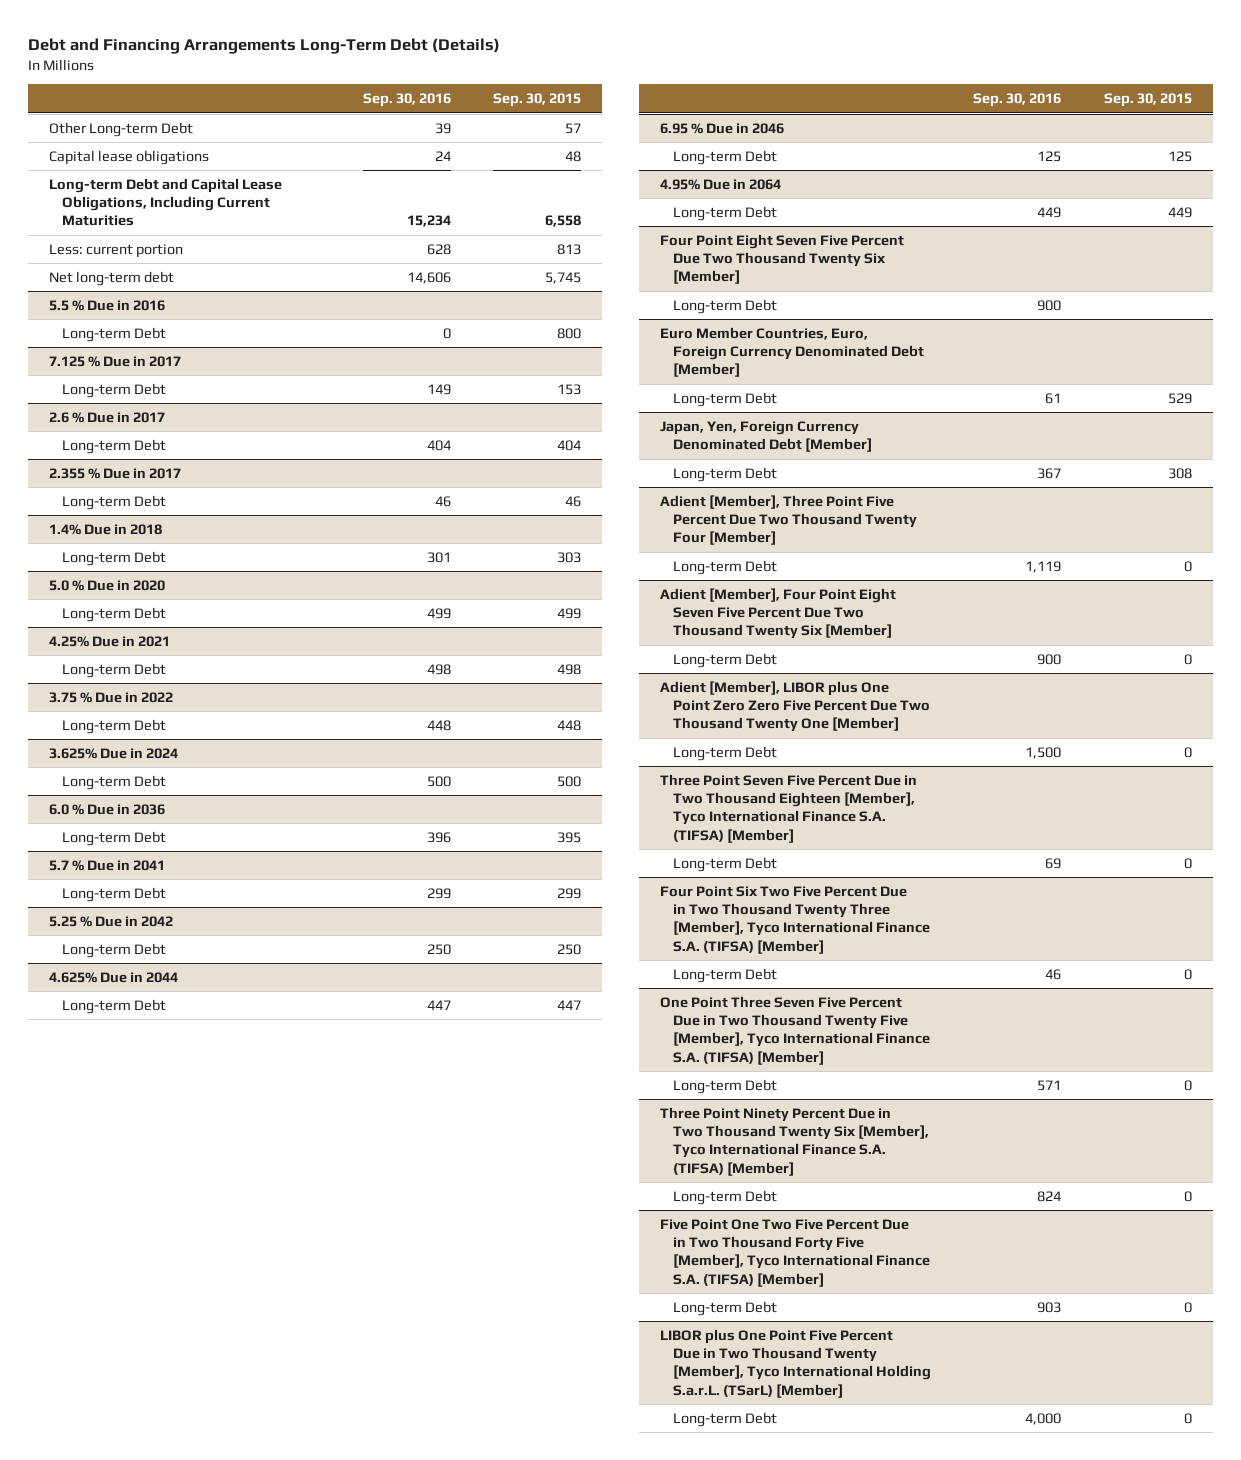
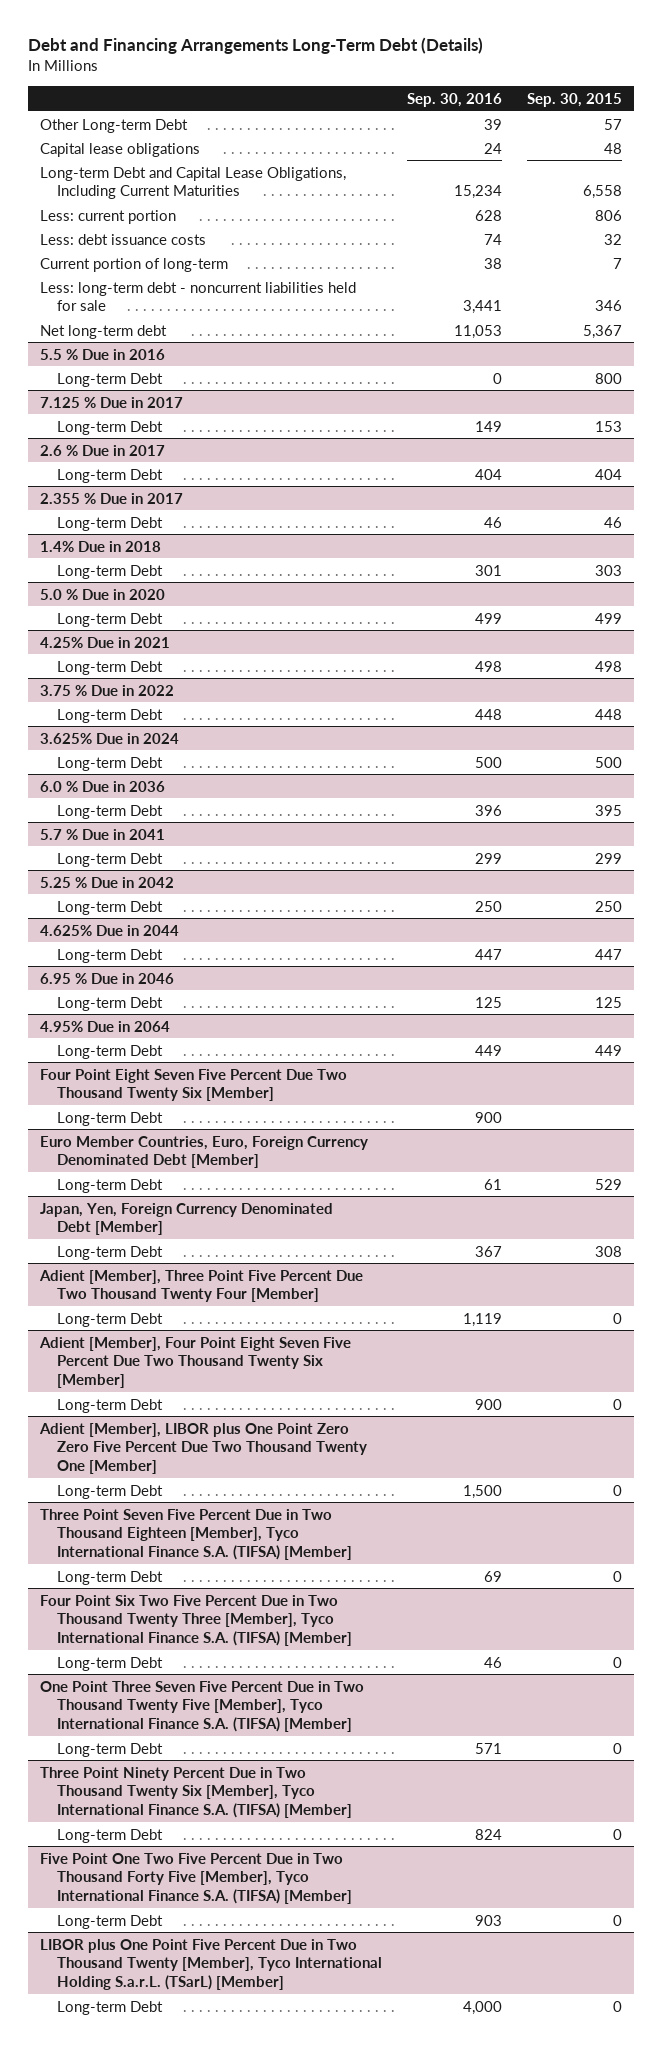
- Less: current portion | 628 | 813
- Net long-term debt | 14,606 | 5,745
+ Less: current portion | 628 | 806
+ Less: debt issuance costs | 74 | 32
+ Current portion of long-term | 38 | 7
+ Less: long-term debt - noncurrent liabilities held for sale | 3,441 | 346
+ Net long-term debt | 11,053 | 5,367

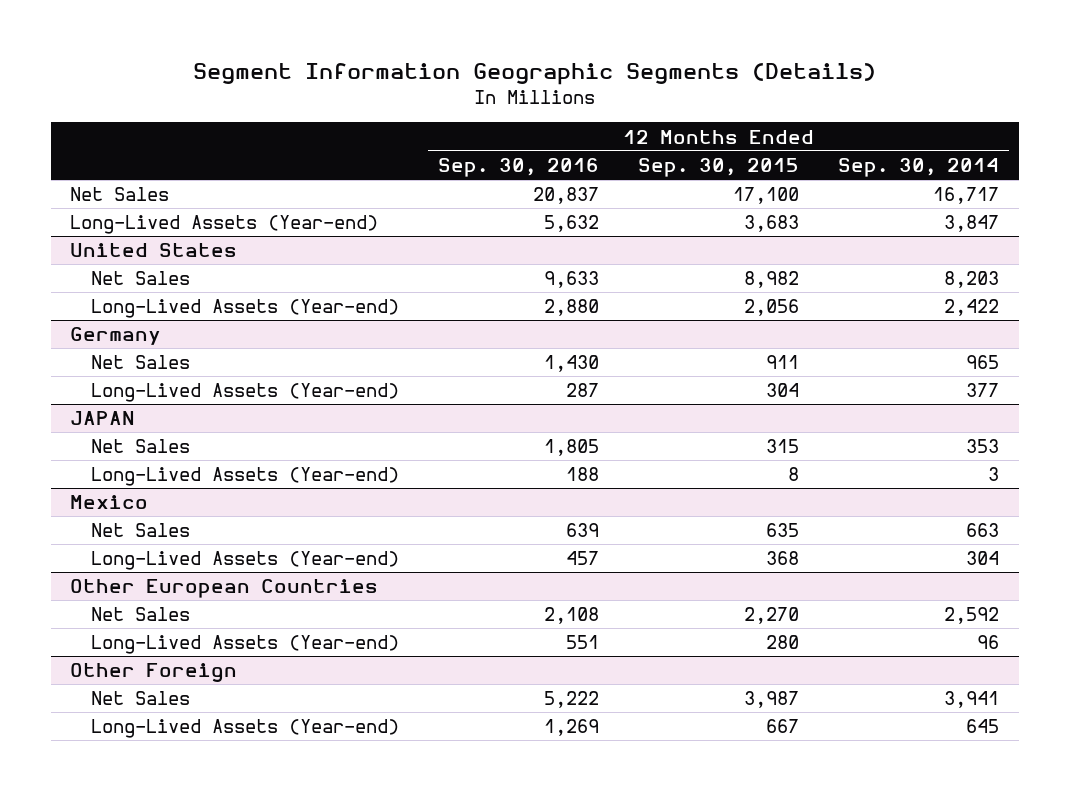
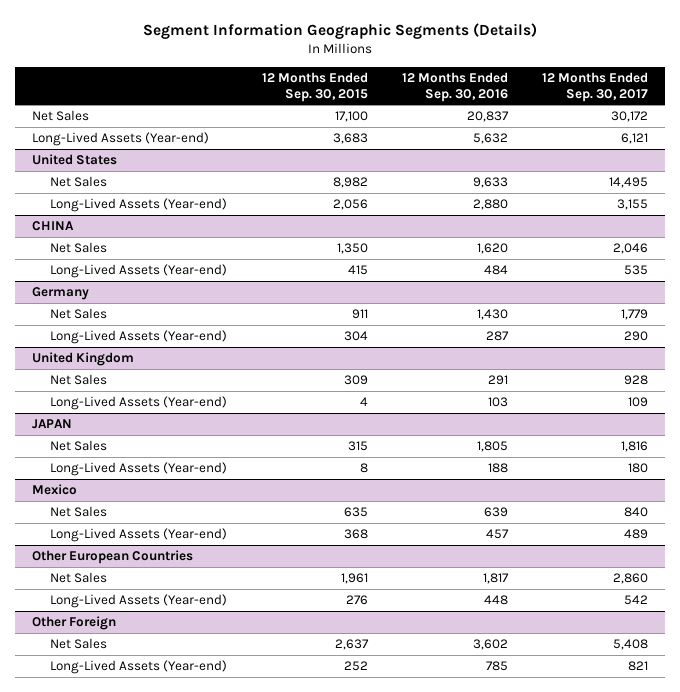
- | 12 Months Ended Sep. 30, 2016 | 12 Months Ended Sep. 30, 2015 | 12 Months Ended Sep. 30, 2014
+ | 12 Months Ended Sep. 30, 2015 | 12 Months Ended Sep. 30, 2016 | 12 Months Ended Sep. 30, 2017
+ CHINA
+ Net Sales | 1,350 | 1,620 | 2,046
+ Long-Lived Assets (Year-end) | 415 | 484 | 535
+ United Kingdom
+ Net Sales | 309 | 291 | 928
+ Long-Lived Assets (Year-end) | 4 | 103 | 109
@ Other European Countries
- Net Sales | 2,108 | 2,270 | 2,592
- Long-Lived Assets (Year-end) | 551 | 280 | 96
+ Net Sales | 1,961 | 1,817 | 2,860
+ Long-Lived Assets (Year-end) | 276 | 448 | 542
@ Other Foreign
- Net Sales | 5,222 | 3,987 | 3,941
- Long-Lived Assets (Year-end) | 1,269 | 667 | 645
+ Net Sales | 2,637 | 3,602 | 5,408
+ Long-Lived Assets (Year-end) | 252 | 785 | 821

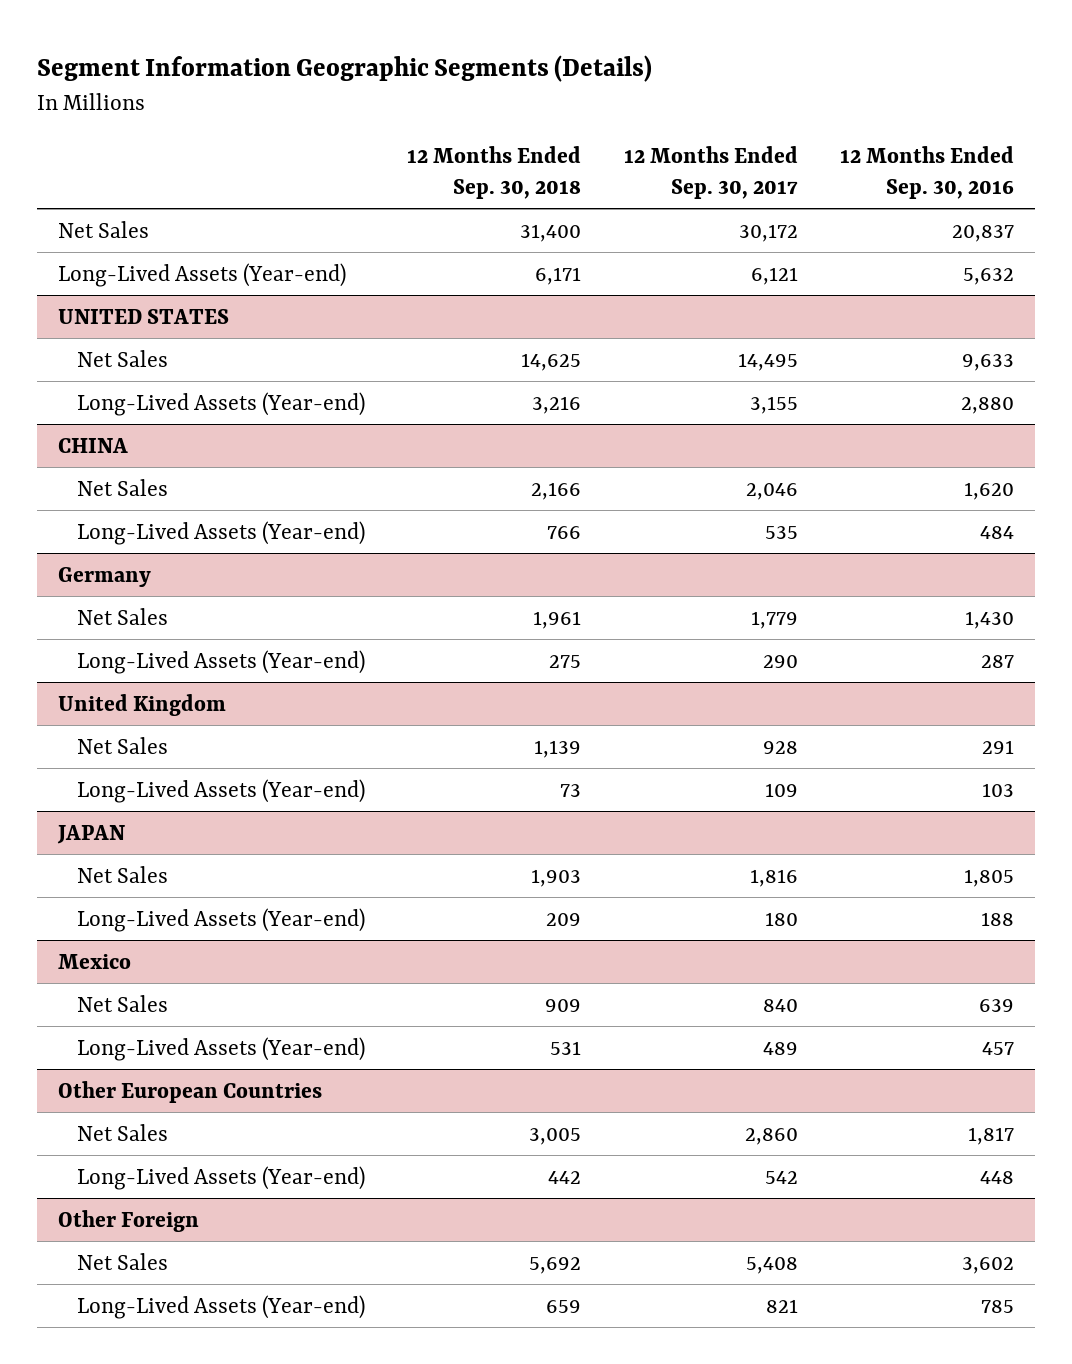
- | 12 Months Ended Sep. 30, 2015 | 12 Months Ended Sep. 30, 2016 | 12 Months Ended Sep. 30, 2017
+ | 12 Months Ended Sep. 30, 2018 | 12 Months Ended Sep. 30, 2017 | 12 Months Ended Sep. 30, 2016
- United States
+ UNITED STATES

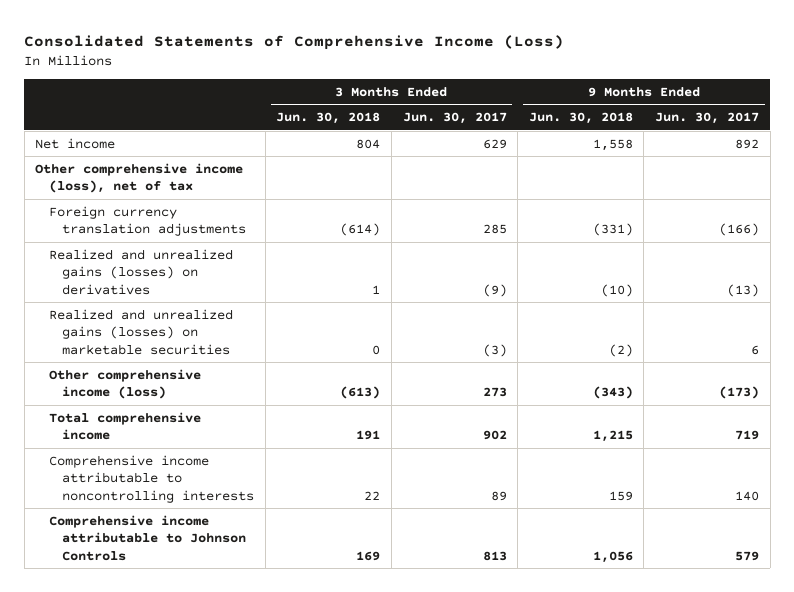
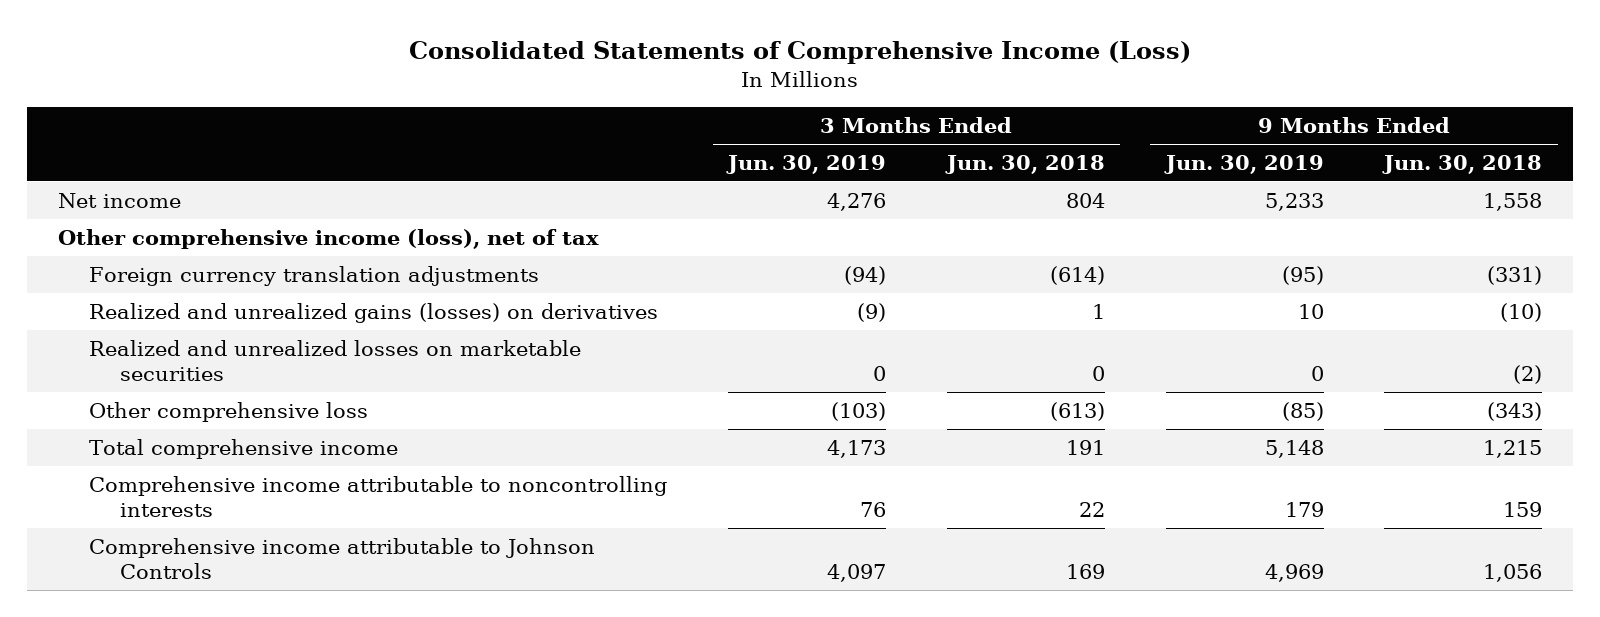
- | 3 Months Ended Jun. 30, 2018 | 3 Months Ended Jun. 30, 2017 | 9 Months Ended Jun. 30, 2018 | 9 Months Ended Jun. 30, 2017
+ | 3 Months Ended Jun. 30, 2019 | 3 Months Ended Jun. 30, 2018 | 9 Months Ended Jun. 30, 2019 | 9 Months Ended Jun. 30, 2018
- Realized and unrealized gains (losses) on marketable securities | 0 | (3) | (2) | 6
- Other comprehensive income (loss) | (613) | 273 | (343) | (173)
+ Realized and unrealized losses on marketable securities | 0 | 0 | 0 | (2)
+ Other comprehensive loss | (103) | (613) | (85) | (343)

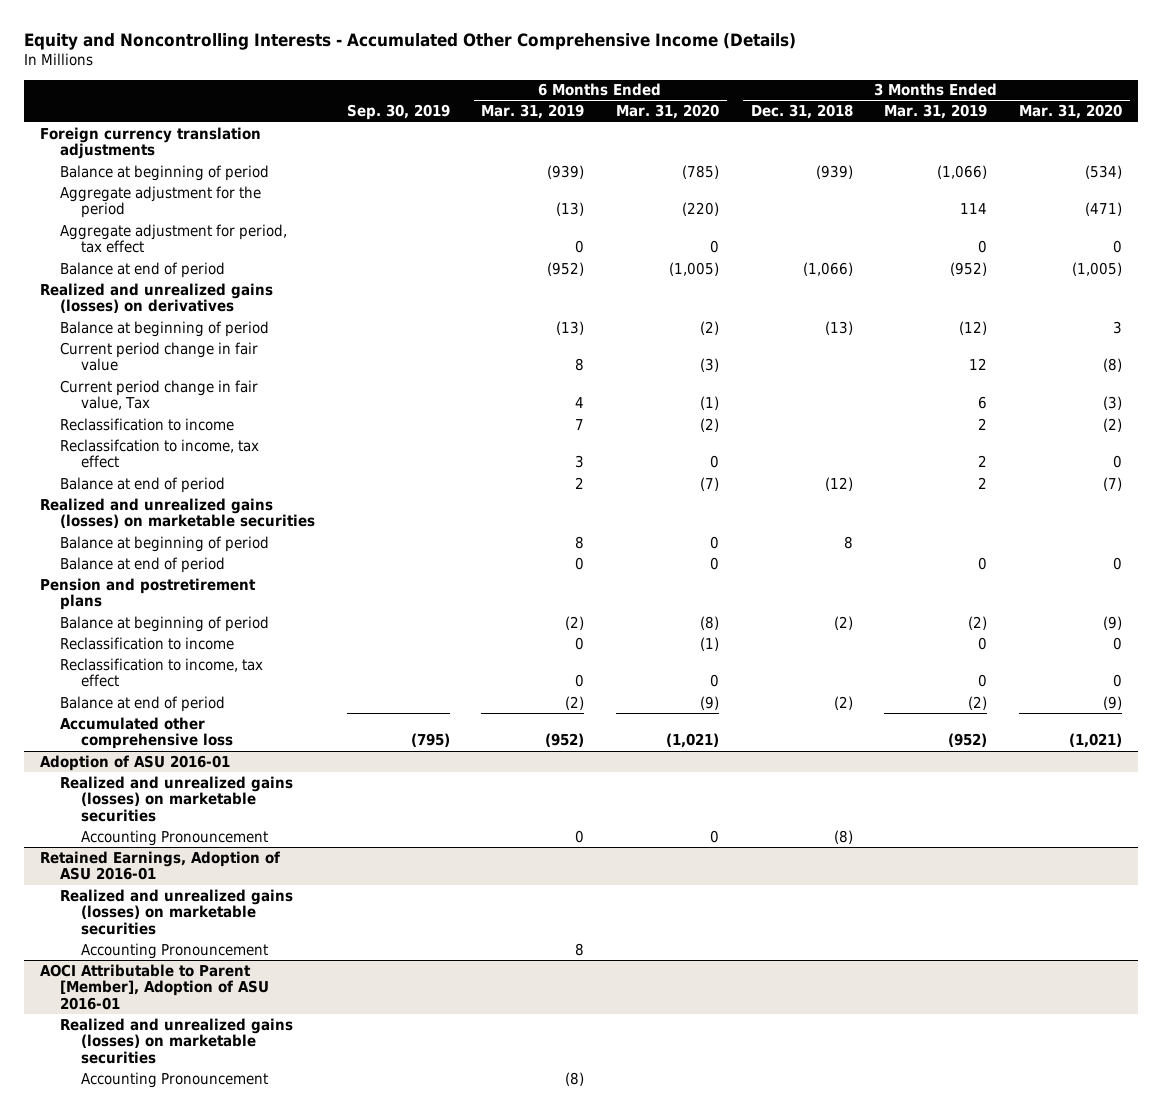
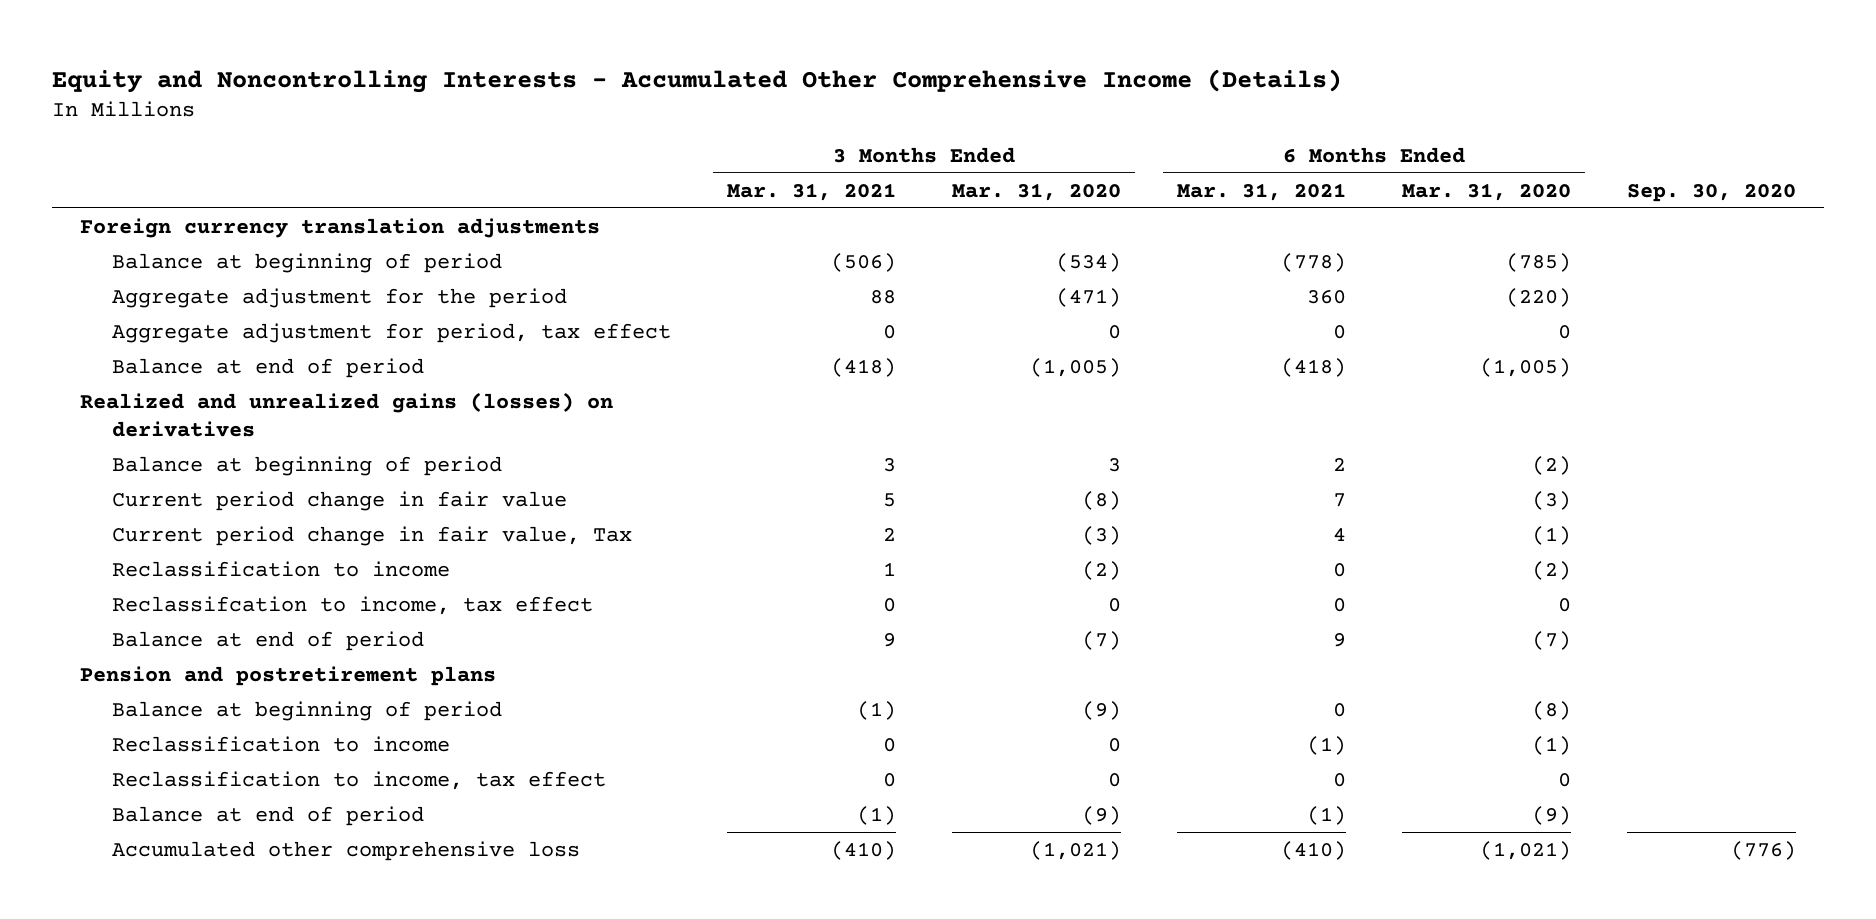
- | Sep. 30, 2019 | 6 Months Ended Mar. 31, 2019 | 6 Months Ended Mar. 31, 2020 | 3 Months Ended Dec. 31, 2018 | 3 Months Ended Mar. 31, 2019 | 3 Months Ended Mar. 31, 2020
+ | 3 Months Ended Mar. 31, 2021 | 3 Months Ended Mar. 31, 2020 | 6 Months Ended Mar. 31, 2021 | 6 Months Ended Mar. 31, 2020 | Sep. 30, 2020
- Realized and unrealized gains (losses) on marketable securities
- Balance at beginning of period | | 8 | 0 | 8 | |
- Balance at end of period | | 0 | 0 | | 0 | 0
- Adoption of ASU 2016-01
- Realized and unrealized gains (losses) on marketable securities
- Accounting Pronouncement | | 0 | 0 | (8) | |
- Retained Earnings, Adoption of ASU 2016-01
- Realized and unrealized gains (losses) on marketable securities
- Accounting Pronouncement | | 8 | | | |
- AOCI Attributable to Parent [Member], Adoption of ASU 2016-01
- Realized and unrealized gains (losses) on marketable securities
- Accounting Pronouncement | | (8) | | | |

